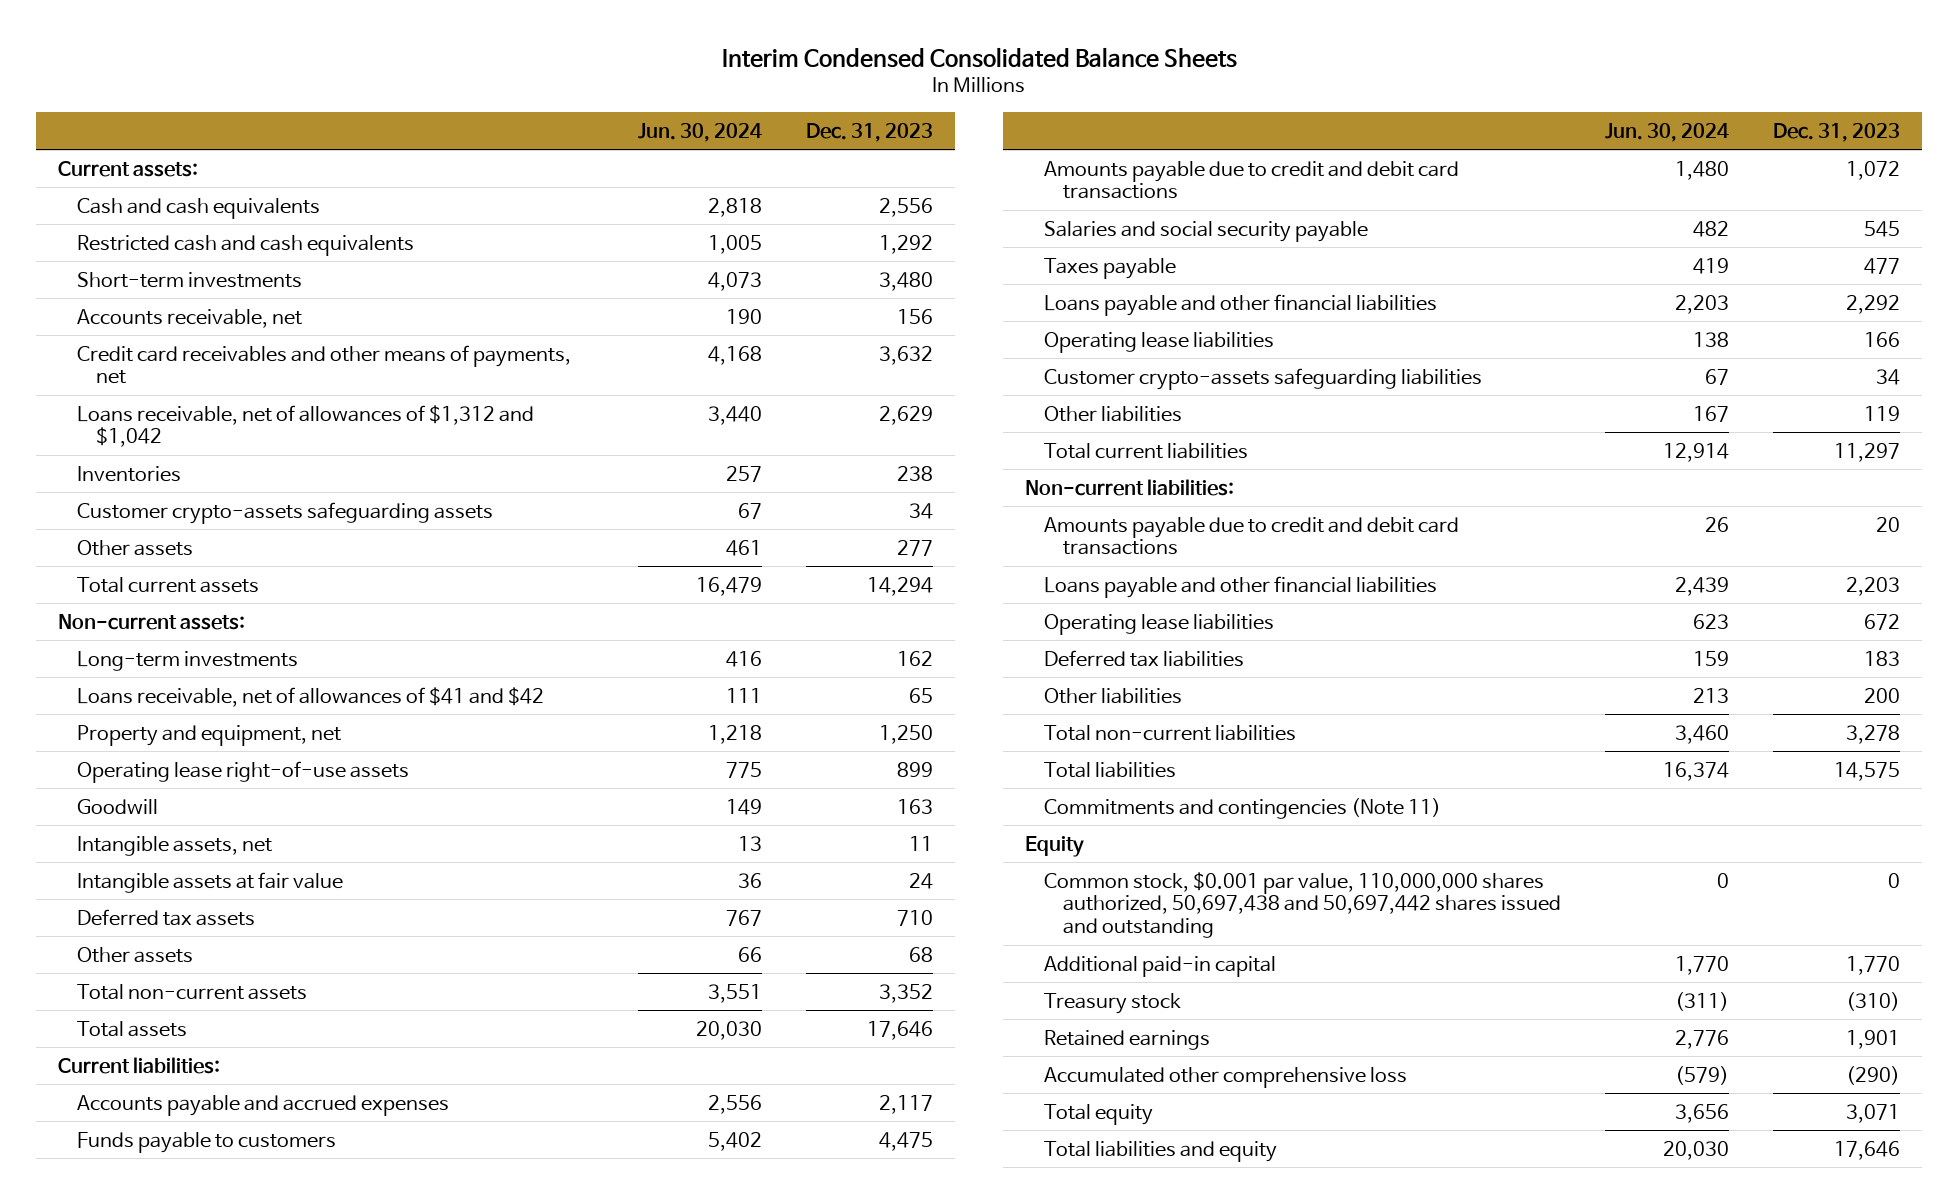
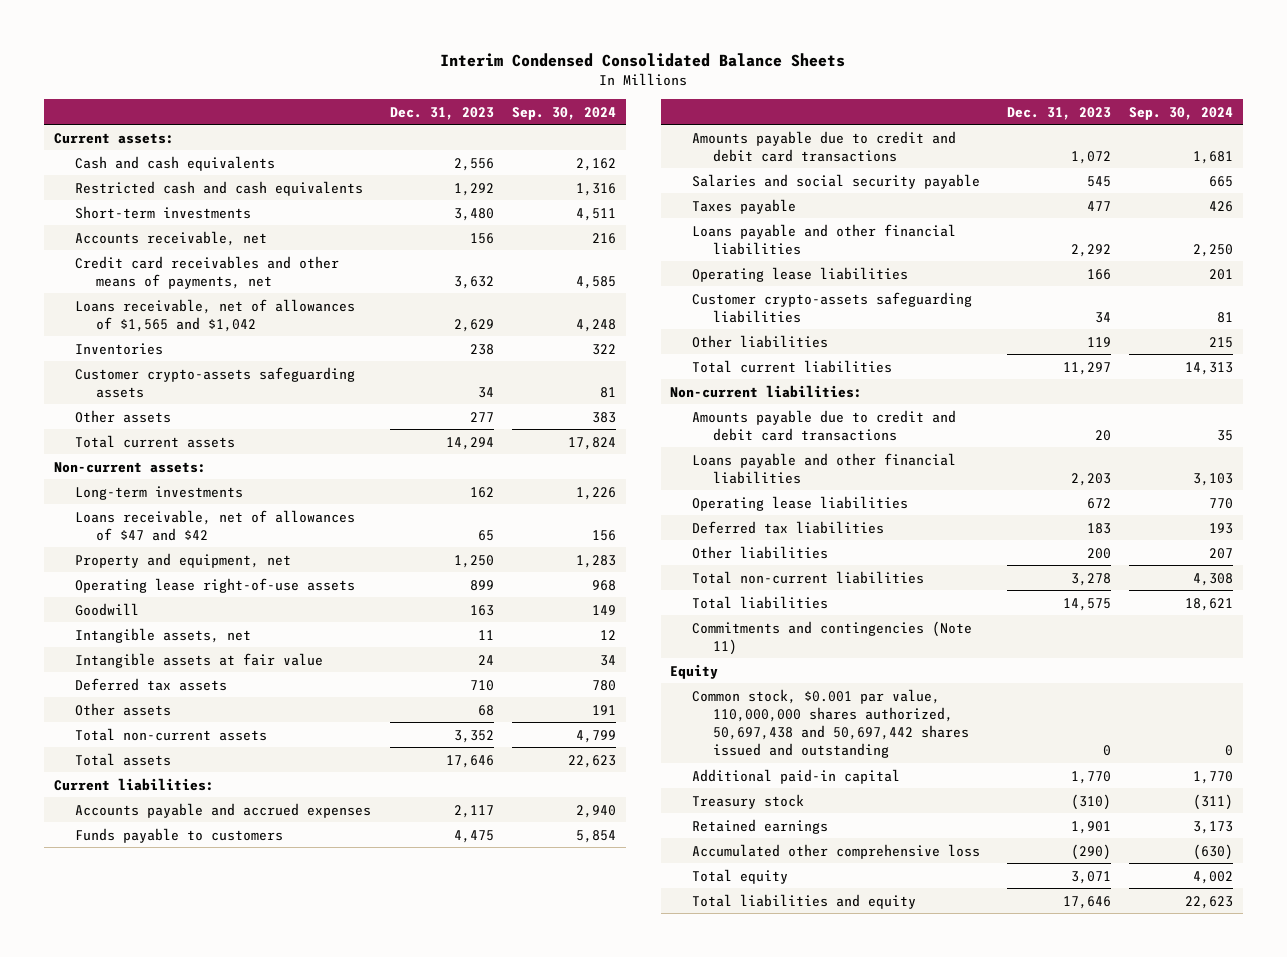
- | Jun. 30, 2024 | Dec. 31, 2023
+ | Dec. 31, 2023 | Sep. 30, 2024
- Loans receivable, net of allowances of $1,312 and $1,042 | 3,440 | 2,629
+ Loans receivable, net of allowances of $1,565 and $1,042 | 2,629 | 4,248
- Loans receivable, net of allowances of $41 and $42 | 111 | 65
+ Loans receivable, net of allowances of $47 and $42 | 65 | 156

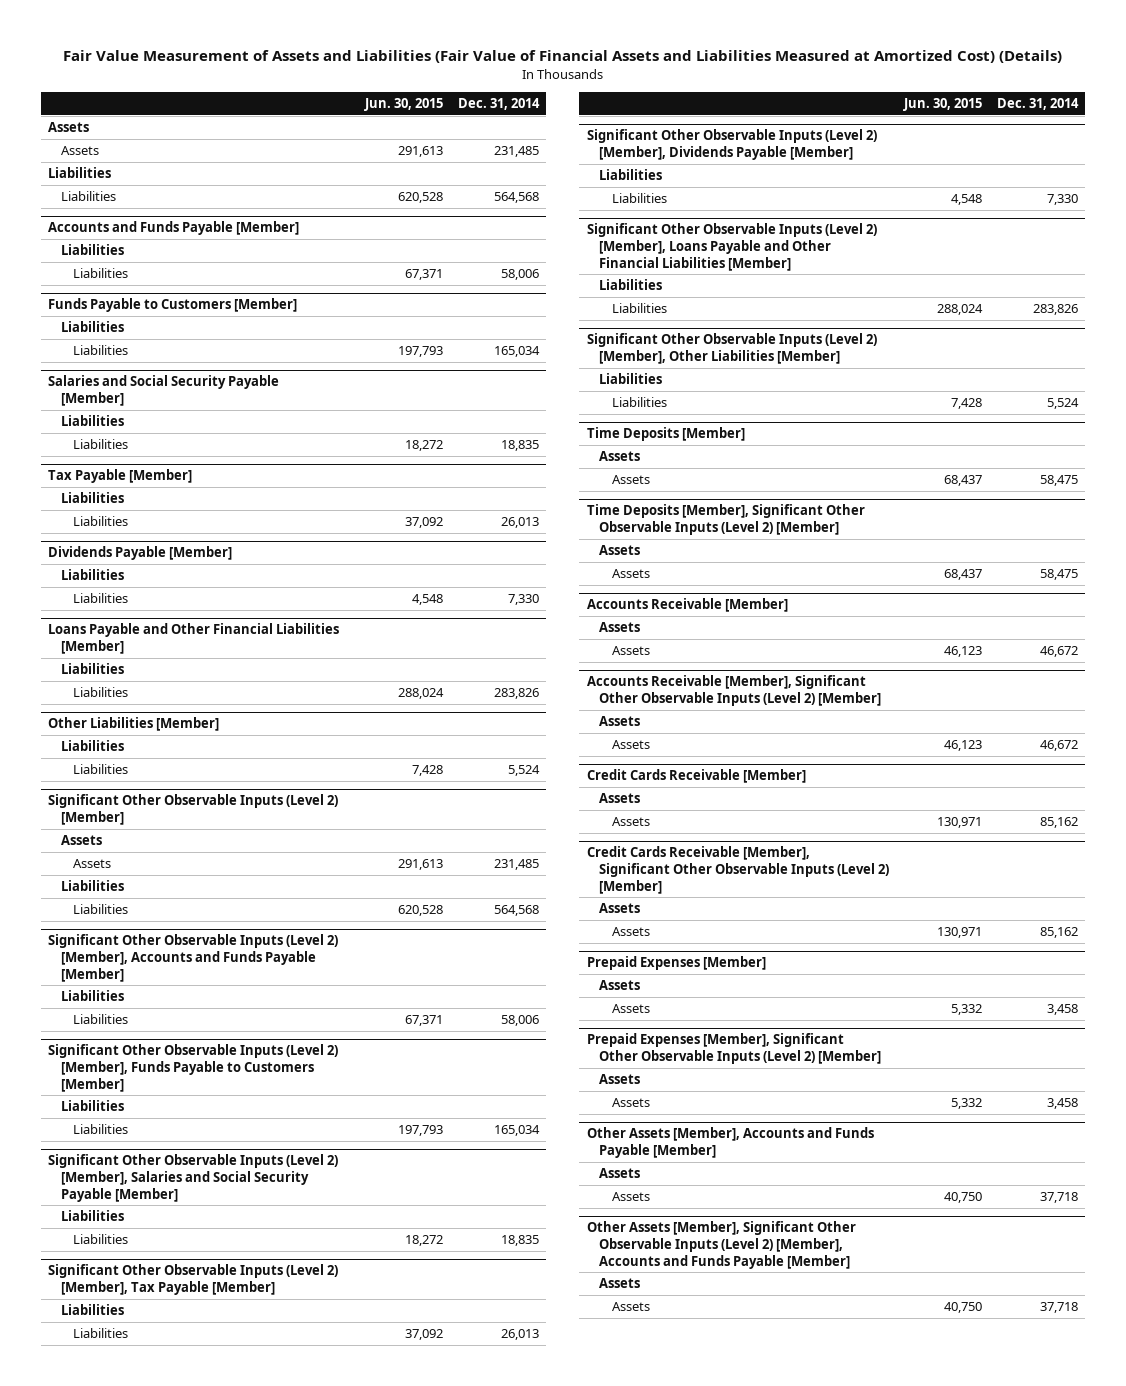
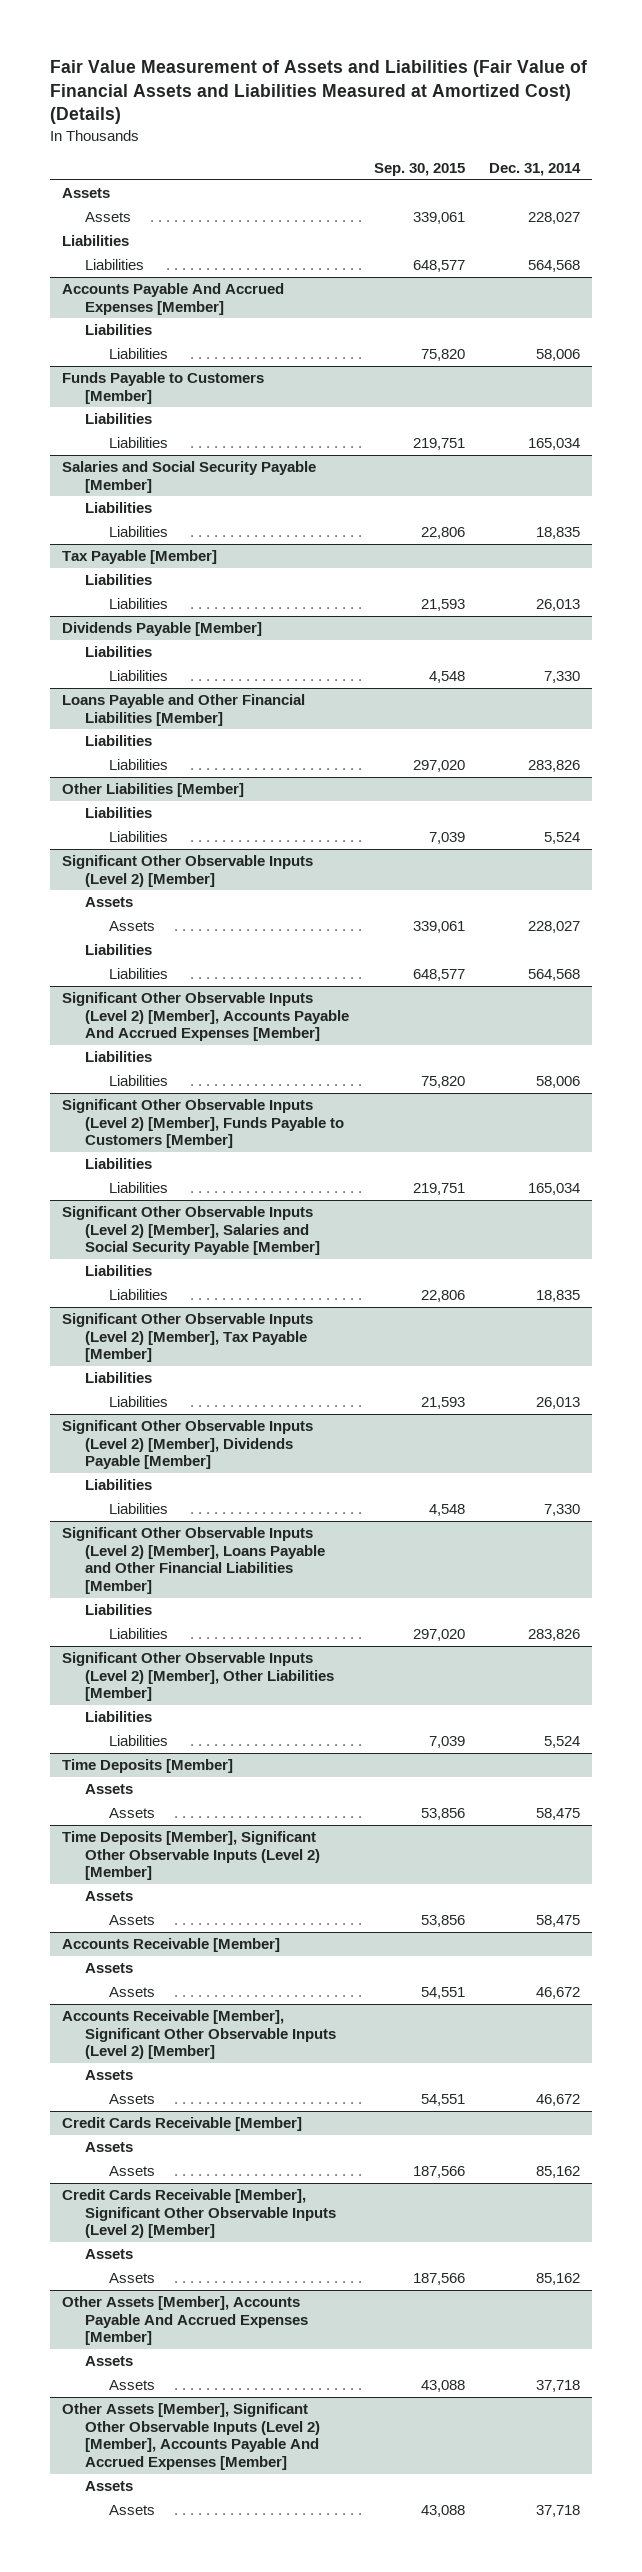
- | Jun. 30, 2015 | Dec. 31, 2014
+ | Sep. 30, 2015 | Dec. 31, 2014
- Assets | 291,613 | 231,485
+ Assets | 339,061 | 228,027
- Accounts and Funds Payable [Member]
+ Accounts Payable And Accrued Expenses [Member]
@ Significant Other Observable Inputs (Level 2) [Member]
- Assets | 291,613 | 231,485
+ Assets | 339,061 | 228,027
- Significant Other Observable Inputs (Level 2) [Member], Accounts and Funds Payable [Member]
+ Significant Other Observable Inputs (Level 2) [Member], Accounts Payable And Accrued Expenses [Member]
- Prepaid Expenses [Member]
- Assets
- Assets | 5,332 | 3,458
- Prepaid Expenses [Member], Significant Other Observable Inputs (Level 2) [Member]
- Assets
- Assets | 5,332 | 3,458
- Other Assets [Member], Accounts and Funds Payable [Member]
+ Other Assets [Member], Accounts Payable And Accrued Expenses [Member]
- Other Assets [Member], Significant Other Observable Inputs (Level 2) [Member], Accounts and Funds Payable [Member]
+ Other Assets [Member], Significant Other Observable Inputs (Level 2) [Member], Accounts Payable And Accrued Expenses [Member]

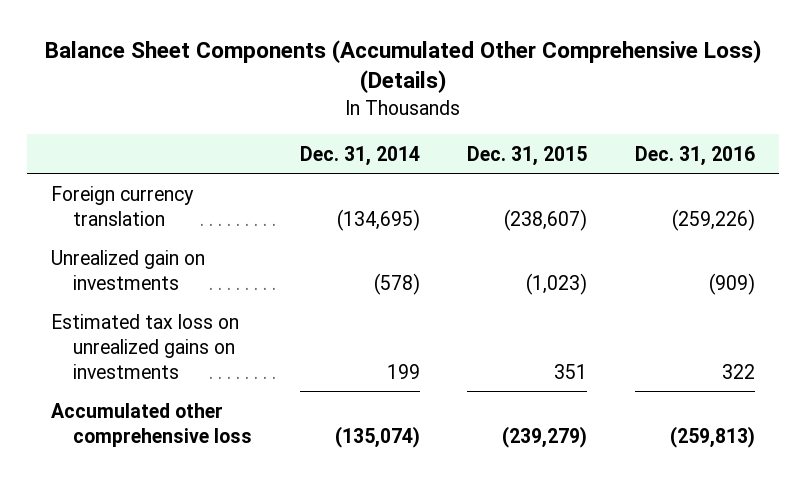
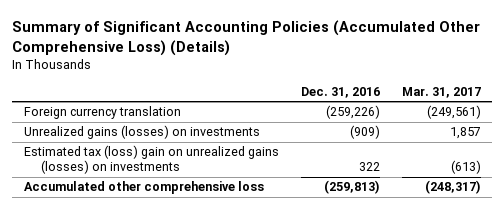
- Balance Sheet Components (Accumulated Other Comprehensive Loss) (Details)
+ Summary of Significant Accounting Policies (Accumulated Other Comprehensive Loss) (Details)
- | Dec. 31, 2014 | Dec. 31, 2015 | Dec. 31, 2016
+ | Dec. 31, 2016 | Mar. 31, 2017
- Unrealized gain on investments | (578) | (1,023) | (909)
- Estimated tax loss on unrealized gains on investments | 199 | 351 | 322
+ Unrealized gains (losses) on investments | (909) | 1,857
+ Estimated tax (loss) gain on unrealized gains (losses) on investments | 322 | (613)

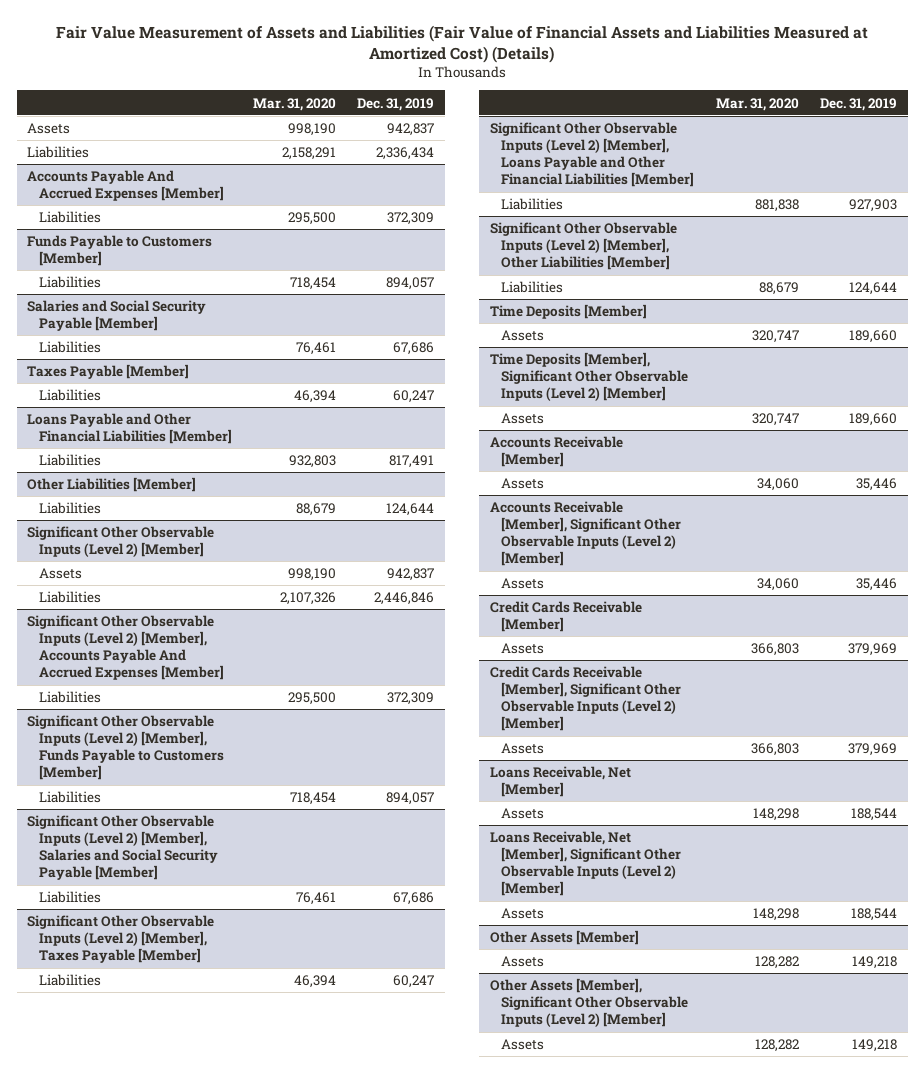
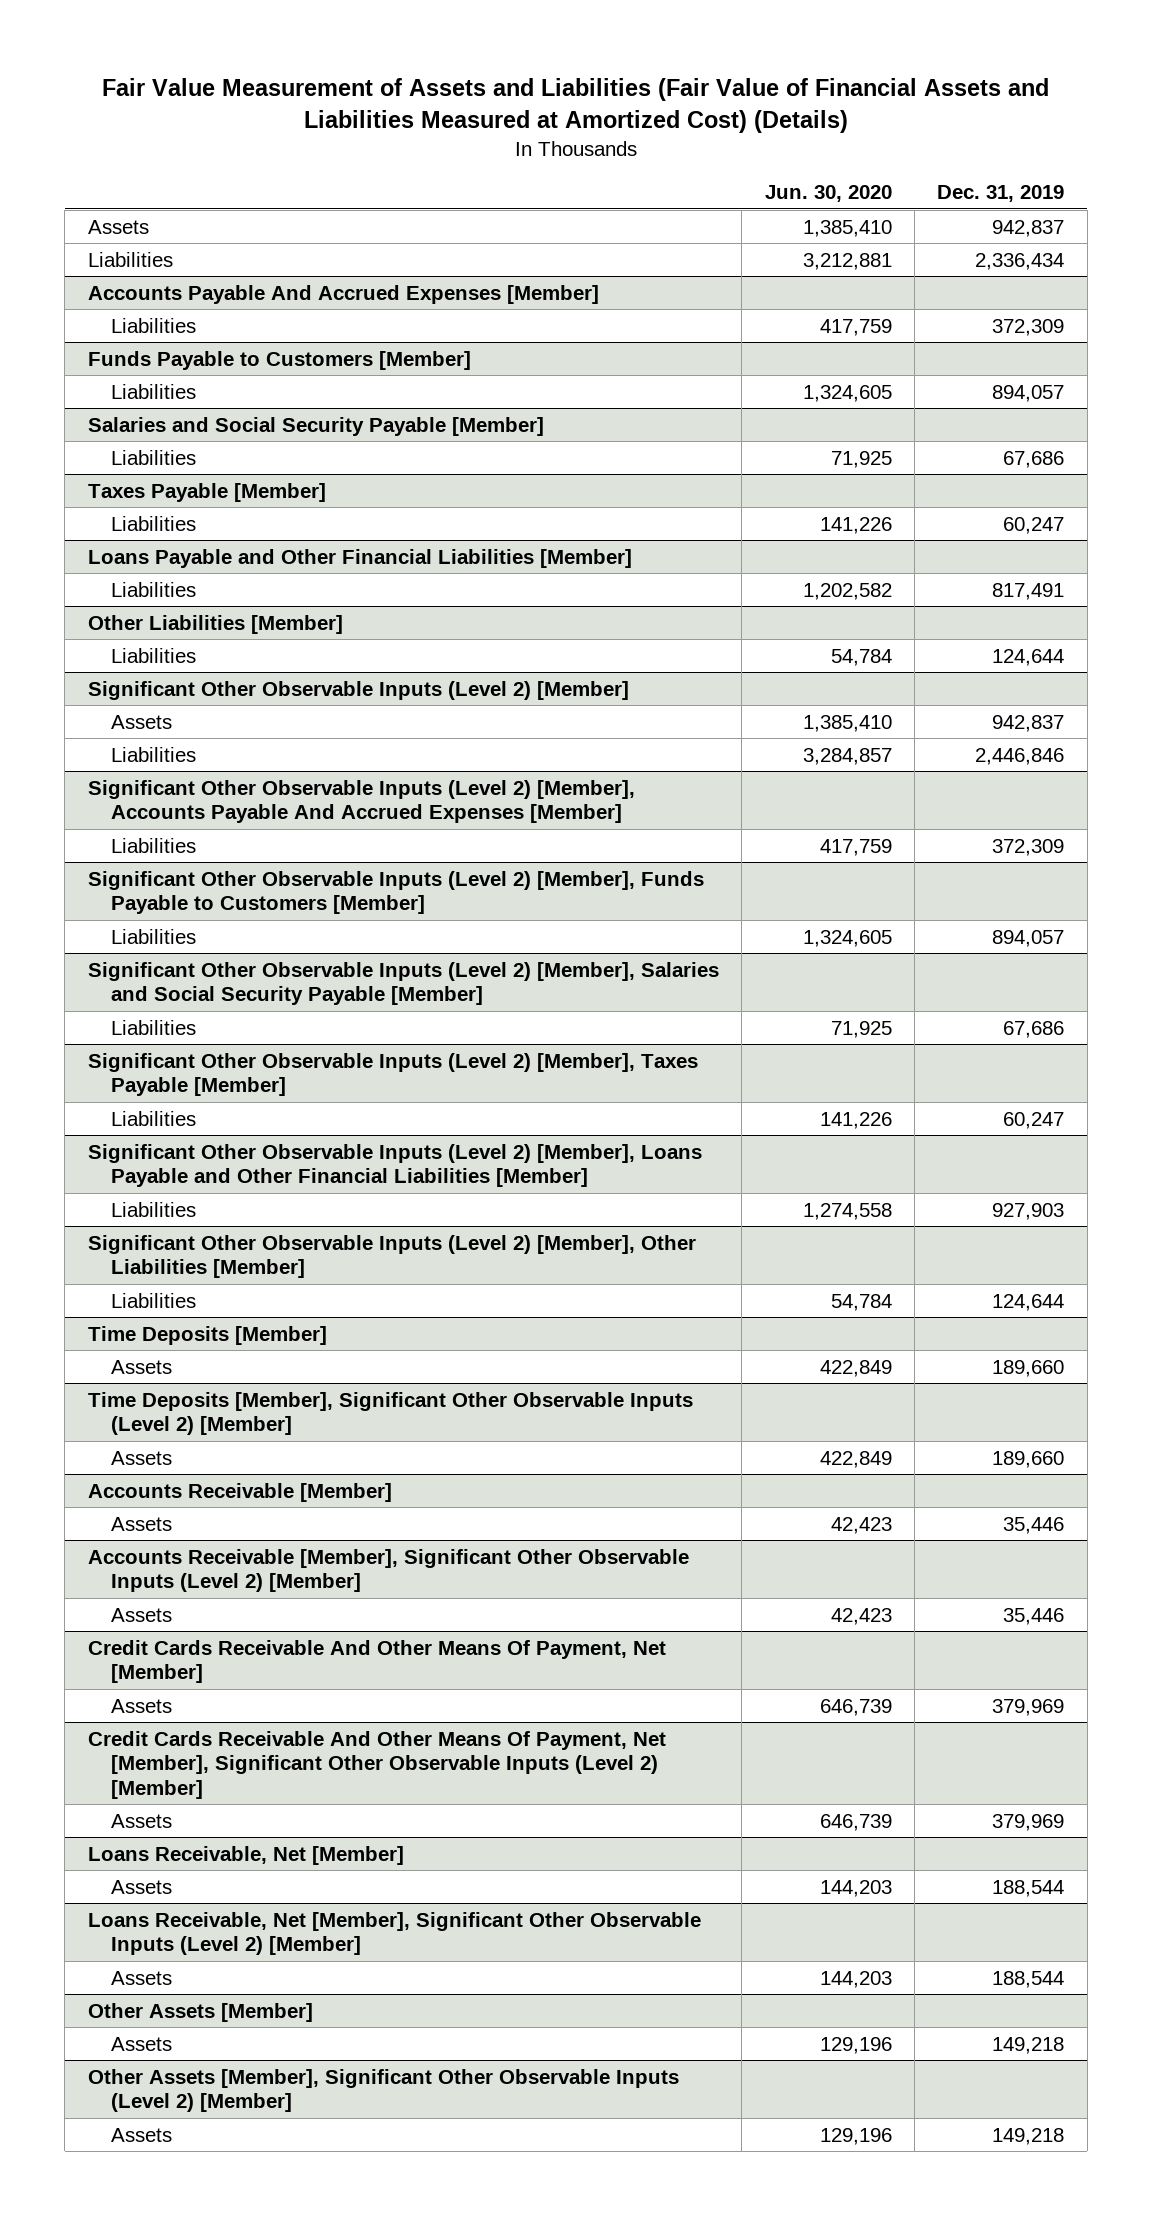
- | Mar. 31, 2020 | Dec. 31, 2019
+ | Jun. 30, 2020 | Dec. 31, 2019
- Credit Cards Receivable [Member]
+ Credit Cards Receivable And Other Means Of Payment, Net [Member]
- Credit Cards Receivable [Member], Significant Other Observable Inputs (Level 2) [Member]
+ Credit Cards Receivable And Other Means Of Payment, Net [Member], Significant Other Observable Inputs (Level 2) [Member]

